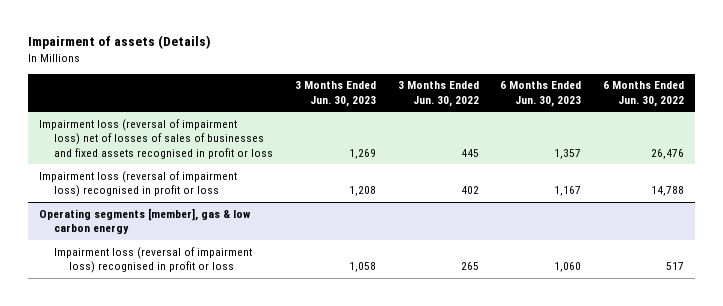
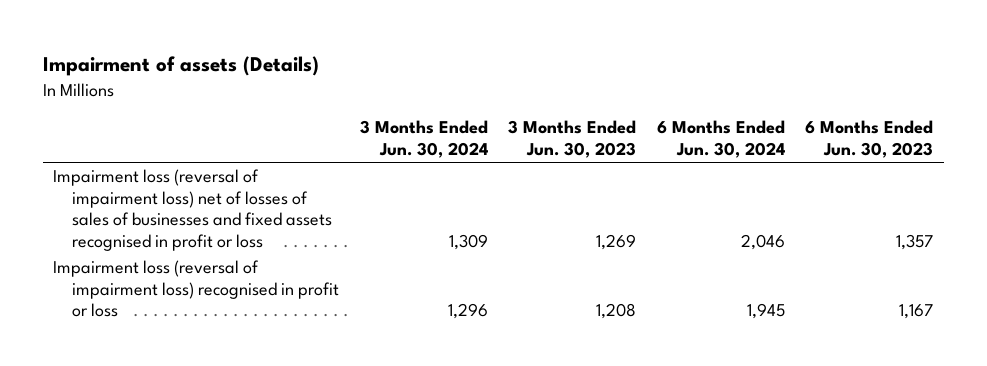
- | 3 Months Ended Jun. 30, 2023 | 3 Months Ended Jun. 30, 2022 | 6 Months Ended Jun. 30, 2023 | 6 Months Ended Jun. 30, 2022
+ | 3 Months Ended Jun. 30, 2024 | 3 Months Ended Jun. 30, 2023 | 6 Months Ended Jun. 30, 2024 | 6 Months Ended Jun. 30, 2023
- Operating segments [member], gas & low carbon energy
- Impairment loss (reversal of impairment loss) recognised in profit or loss | 1,058 | 265 | 1,060 | 517

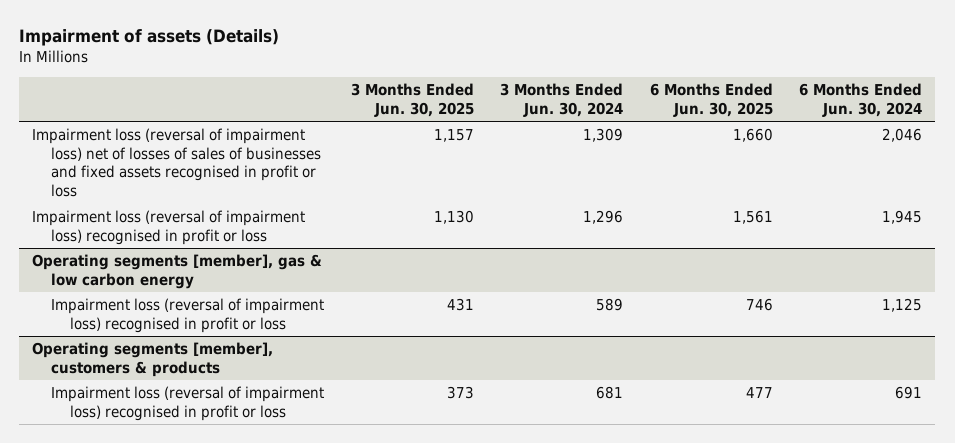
- | 3 Months Ended Jun. 30, 2024 | 3 Months Ended Jun. 30, 2023 | 6 Months Ended Jun. 30, 2024 | 6 Months Ended Jun. 30, 2023
+ | 3 Months Ended Jun. 30, 2025 | 3 Months Ended Jun. 30, 2024 | 6 Months Ended Jun. 30, 2025 | 6 Months Ended Jun. 30, 2024
+ Operating segments [member], gas & low carbon energy
+ Impairment loss (reversal of impairment loss) recognised in profit or loss | 431 | 589 | 746 | 1,125
+ Operating segments [member], customers & products
+ Impairment loss (reversal of impairment loss) recognised in profit or loss | 373 | 681 | 477 | 691

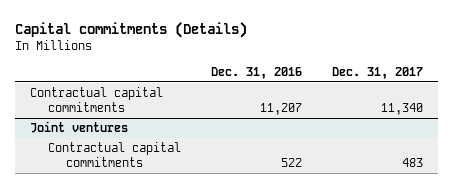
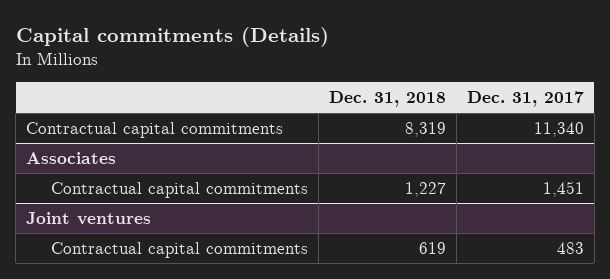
- | Dec. 31, 2016 | Dec. 31, 2017
+ | Dec. 31, 2018 | Dec. 31, 2017
+ Associates
+ Contractual capital commitments | 1,227 | 1,451

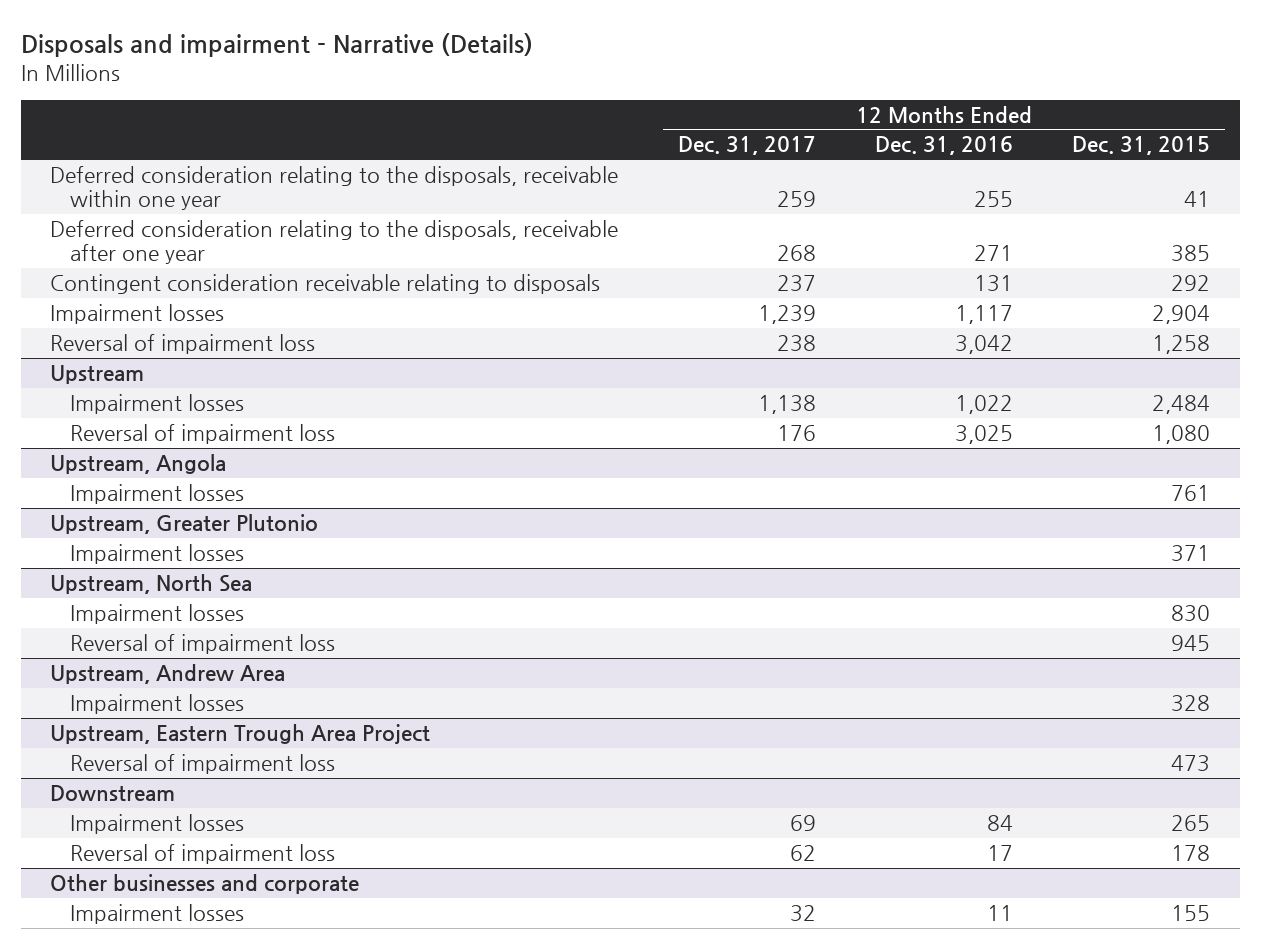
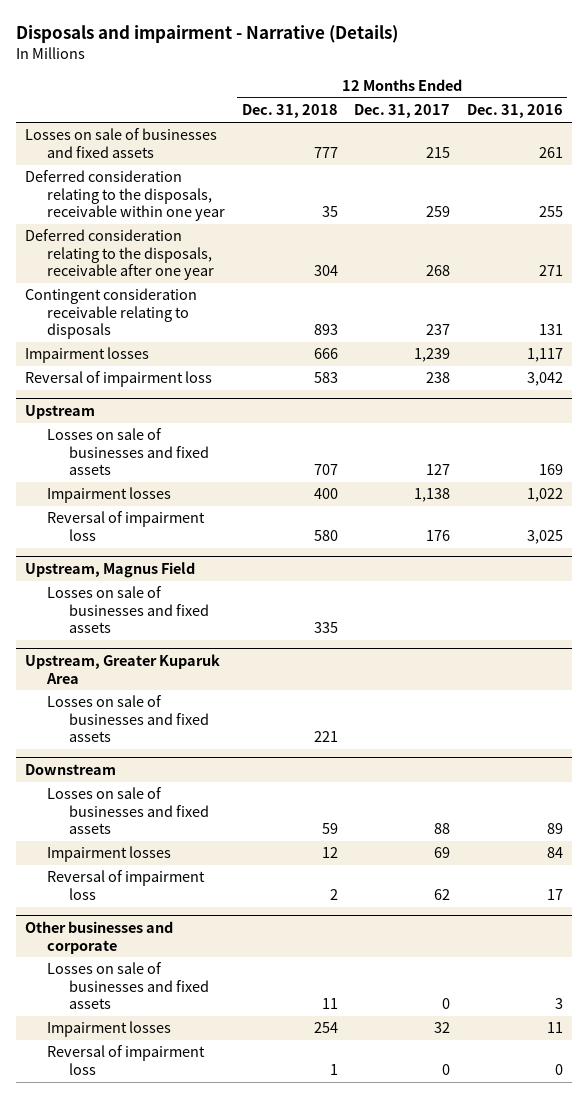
- | 12 Months Ended Dec. 31, 2017 | 12 Months Ended Dec. 31, 2016 | 12 Months Ended Dec. 31, 2015
+ | 12 Months Ended Dec. 31, 2018 | 12 Months Ended Dec. 31, 2017 | 12 Months Ended Dec. 31, 2016
+ Losses on sale of businesses and fixed assets | 777 | 215 | 261
@ Upstream
+ Losses on sale of businesses and fixed assets | 707 | 127 | 169
- Upstream, Angola
- Impairment losses | | | 761
- Upstream, Greater Plutonio
- Impairment losses | | | 371
- Upstream, North Sea
- Impairment losses | | | 830
- Reversal of impairment loss | | | 945
- Upstream, Andrew Area
- Impairment losses | | | 328
- Upstream, Eastern Trough Area Project
- Reversal of impairment loss | | | 473
+ Upstream, Magnus Field
+ Losses on sale of businesses and fixed assets | 335 | |
+ Upstream, Greater Kuparuk Area
+ Losses on sale of businesses and fixed assets | 221 | |
@ Downstream
+ Losses on sale of businesses and fixed assets | 59 | 88 | 89
@ Other businesses and corporate
+ Losses on sale of businesses and fixed assets | 11 | 0 | 3
+ Reversal of impairment loss | 1 | 0 | 0

